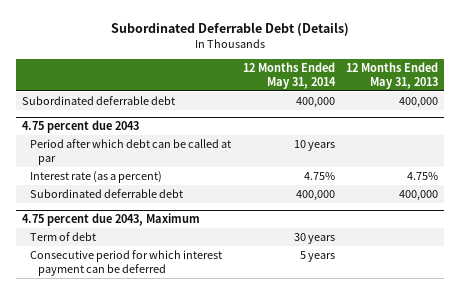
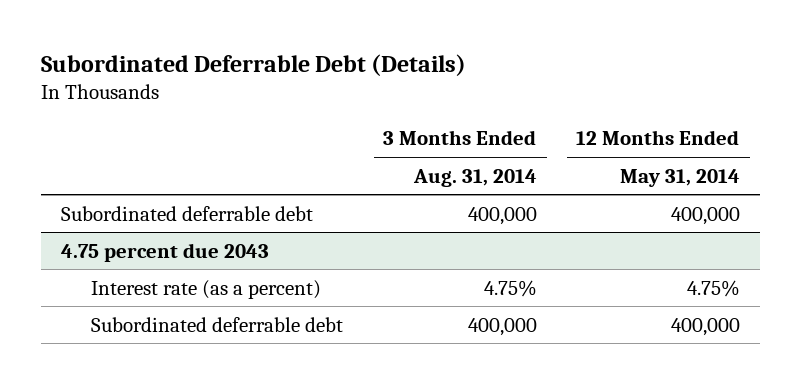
- | 12 Months Ended May 31, 2014 | 12 Months Ended May 31, 2013
+ | 3 Months Ended Aug. 31, 2014 | 12 Months Ended May 31, 2014
@ 4.75 percent due 2043
- Period after which debt can be called at par | 10 years |
- 4.75 percent due 2043, Maximum
- Term of debt | 30 years |
- Consecutive period for which interest payment can be deferred | 5 years |

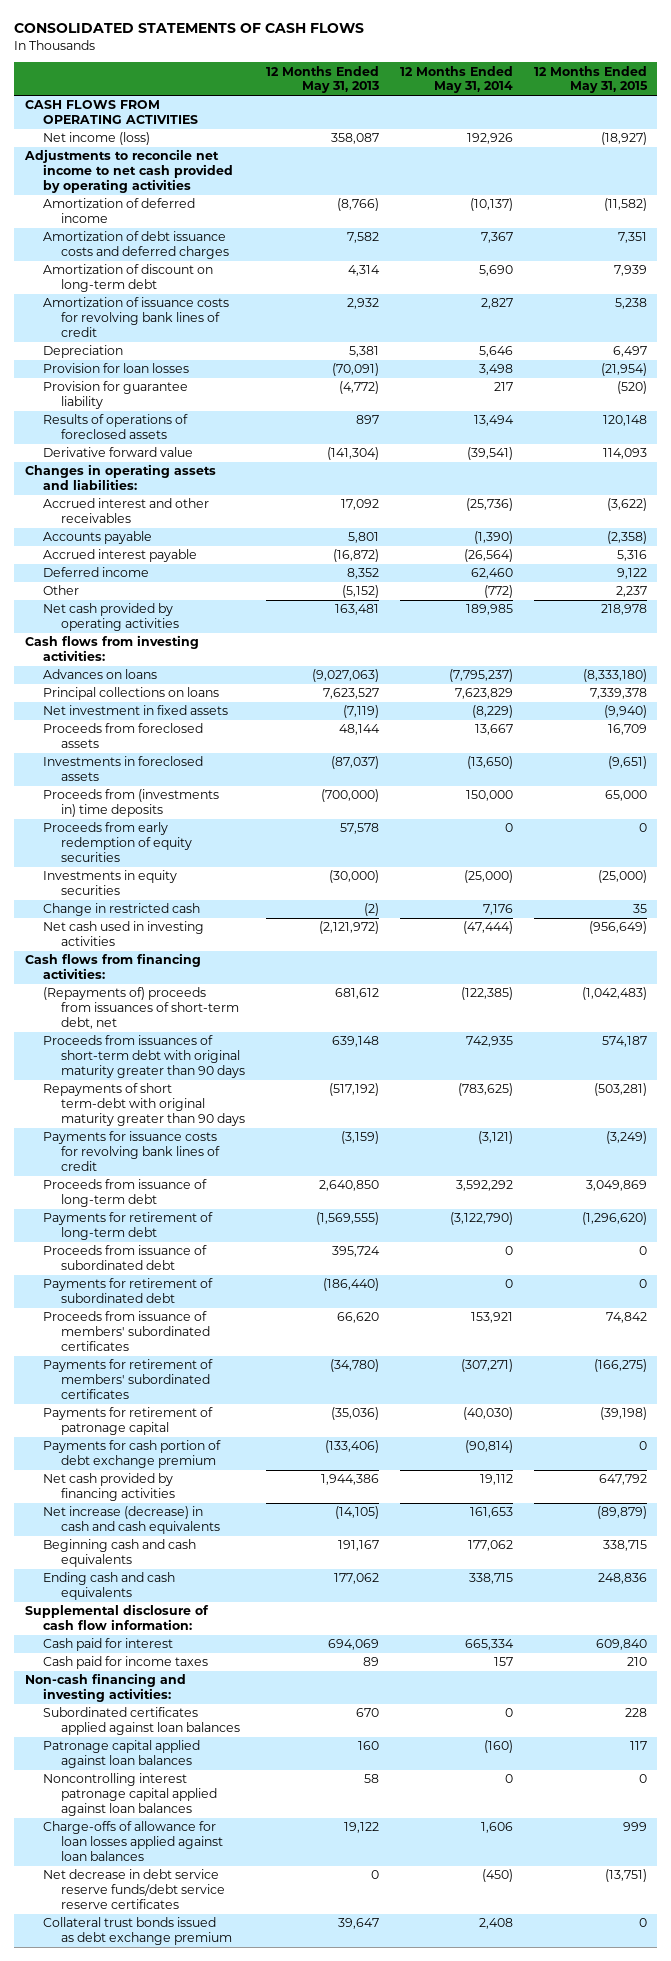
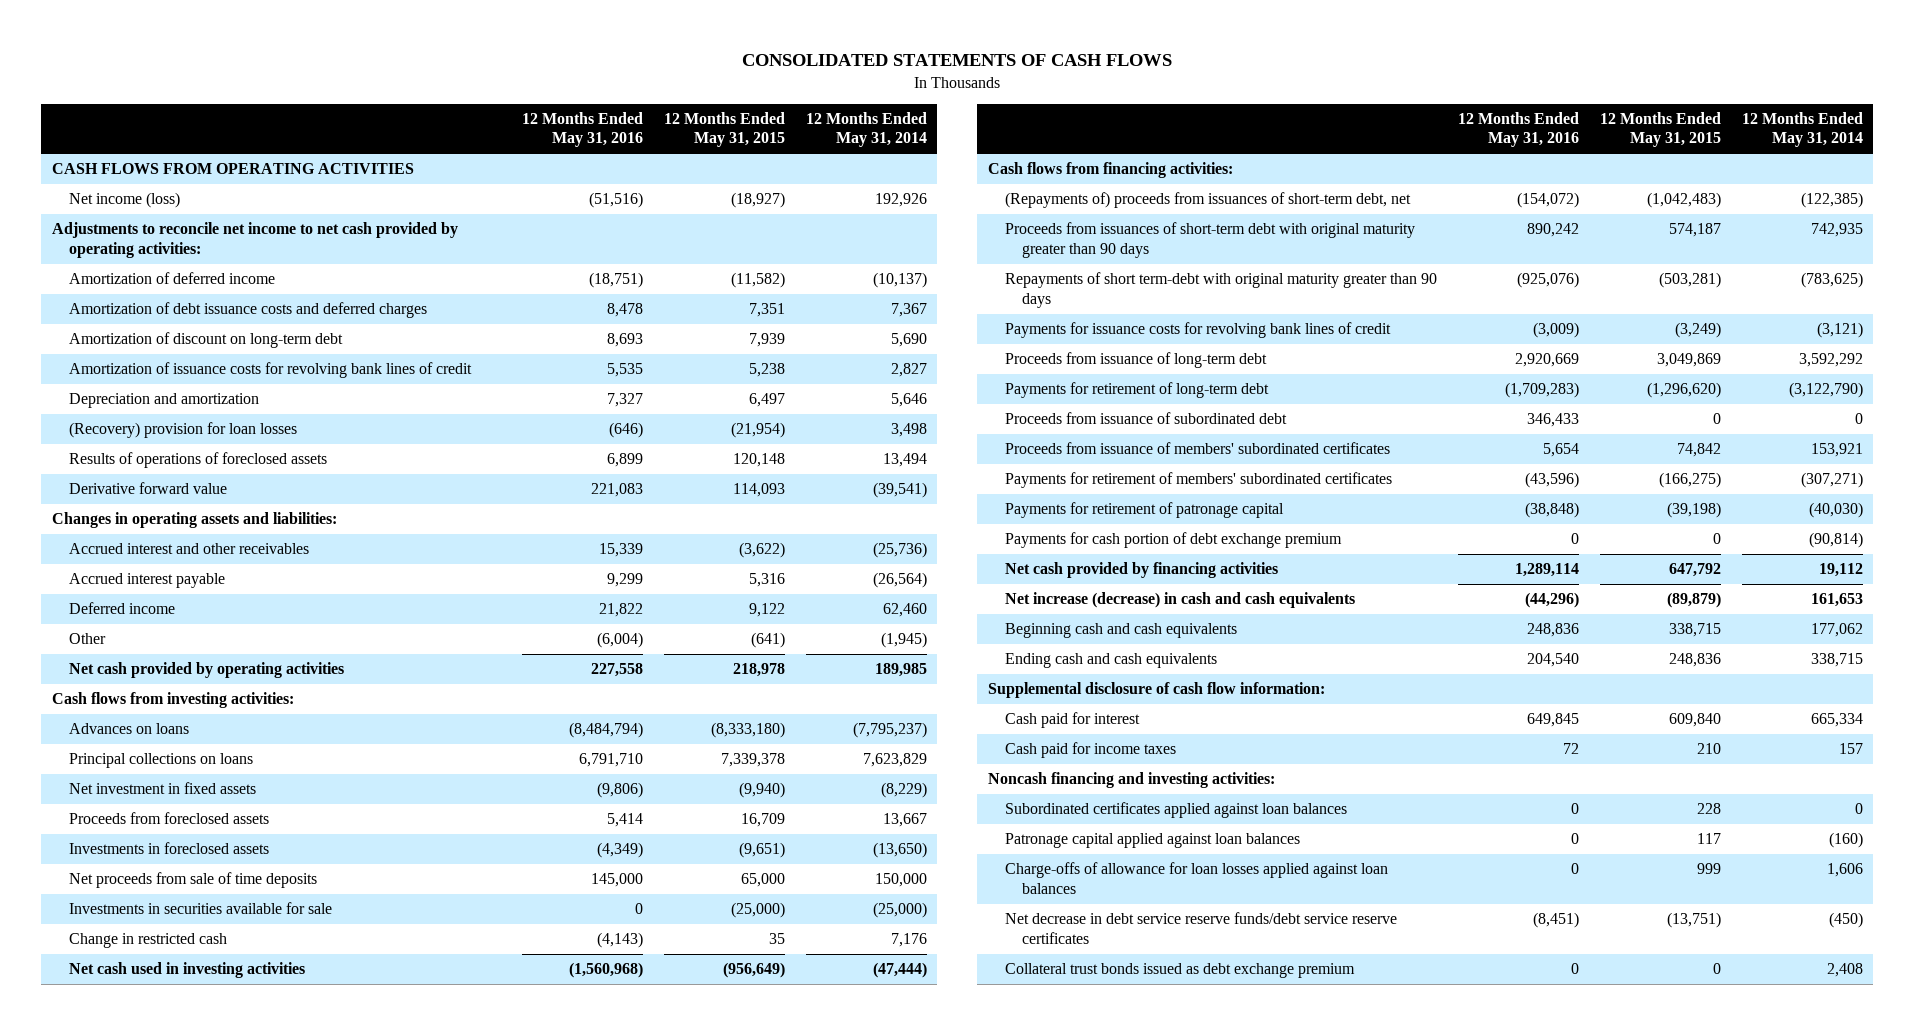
- | 12 Months Ended May 31, 2013 | 12 Months Ended May 31, 2014 | 12 Months Ended May 31, 2015
+ | 12 Months Ended May 31, 2016 | 12 Months Ended May 31, 2015 | 12 Months Ended May 31, 2014
- Adjustments to reconcile net income to net cash provided by operating activities
+ Adjustments to reconcile net income to net cash provided by operating activities:
- Depreciation | 5,381 | 5,646 | 6,497
- Provision for loan losses | (70,091) | 3,498 | (21,954)
- Provision for guarantee liability | (4,772) | 217 | (520)
+ Depreciation and amortization | 7,327 | 6,497 | 5,646
+ (Recovery) provision for loan losses | (646) | (21,954) | 3,498
- Accounts payable | 5,801 | (1,390) | (2,358)
- Other | (5,152) | (772) | 2,237
+ Other | (6,004) | (641) | (1,945)
- Proceeds from (investments in) time deposits | (700,000) | 150,000 | 65,000
- Proceeds from early redemption of equity securities | 57,578 | 0 | 0
- Investments in equity securities | (30,000) | (25,000) | (25,000)
+ Net proceeds from sale of time deposits | 145,000 | 65,000 | 150,000
+ Investments in securities available for sale | 0 | (25,000) | (25,000)
- Payments for retirement of subordinated debt | (186,440) | 0 | 0
- Non-cash financing and investing activities:
+ Noncash financing and investing activities:
- Noncontrolling interest patronage capital applied against loan balances | 58 | 0 | 0

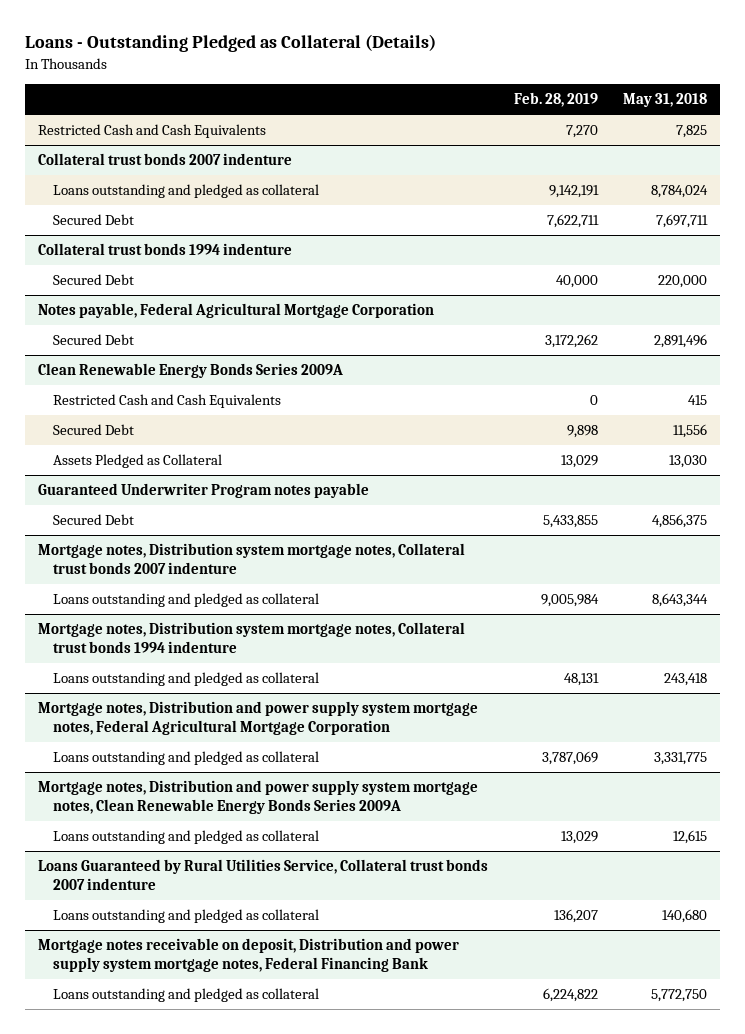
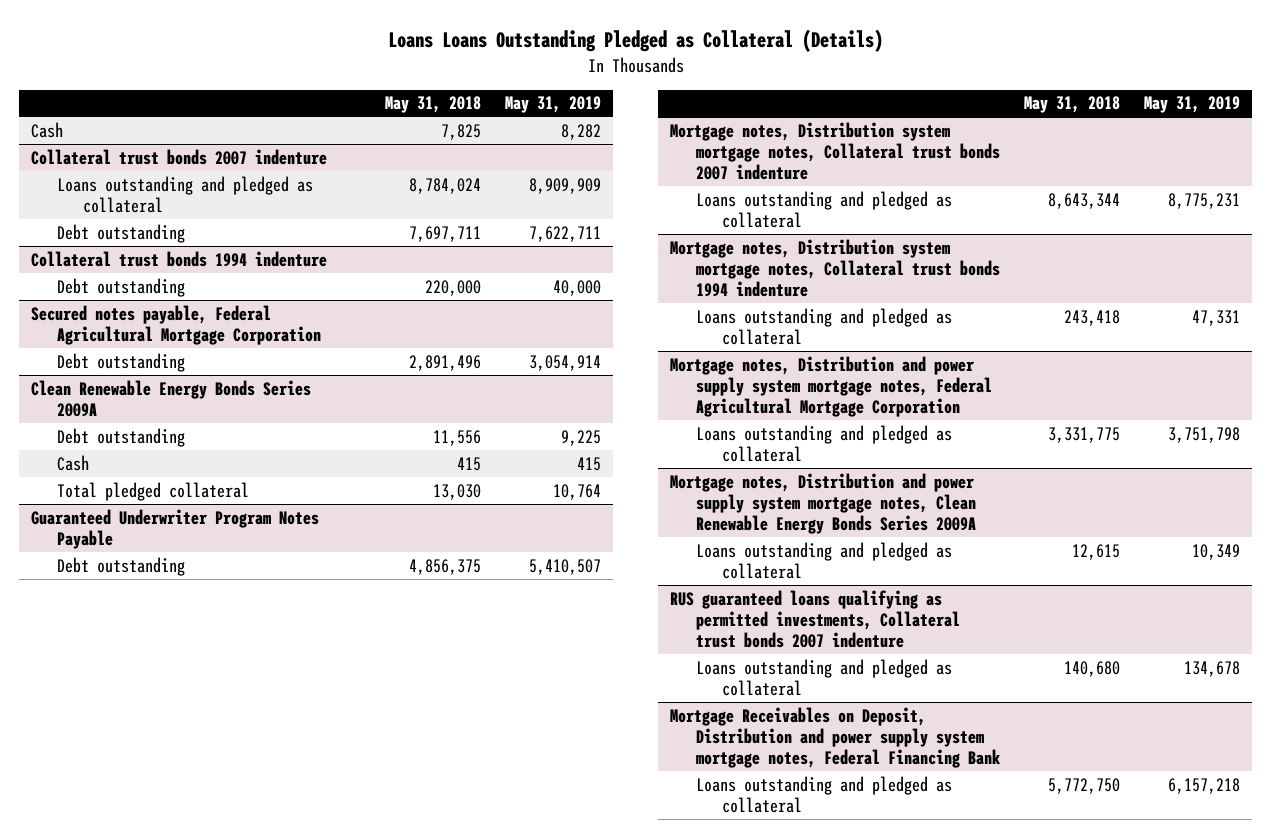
- Loans - Outstanding Pledged as Collateral (Details)
+ Loans Loans Outstanding Pledged as Collateral (Details)
- | Feb. 28, 2019 | May 31, 2018
+ | May 31, 2018 | May 31, 2019
- Restricted Cash and Cash Equivalents | 7,270 | 7,825
+ Cash | 7,825 | 8,282
@ Collateral trust bonds 2007 indenture
- Secured Debt | 7,622,711 | 7,697,711
+ Debt outstanding | 7,697,711 | 7,622,711
@ Collateral trust bonds 1994 indenture
- Secured Debt | 40,000 | 220,000
- Notes payable, Federal Agricultural Mortgage Corporation
- Secured Debt | 3,172,262 | 2,891,496
@ Collateral trust bonds 1994 indenture
+ Debt outstanding | 220,000 | 40,000
+ Secured notes payable, Federal Agricultural Mortgage Corporation
+ Debt outstanding | 2,891,496 | 3,054,914
@ Clean Renewable Energy Bonds Series 2009A
- Restricted Cash and Cash Equivalents | 0 | 415
- Secured Debt | 9,898 | 11,556
- Assets Pledged as Collateral | 13,029 | 13,030
- Guaranteed Underwriter Program notes payable
- Secured Debt | 5,433,855 | 4,856,375
@ Clean Renewable Energy Bonds Series 2009A
+ Debt outstanding | 11,556 | 9,225
+ Cash | 415 | 415
+ Total pledged collateral | 13,030 | 10,764
+ Guaranteed Underwriter Program Notes Payable
+ Debt outstanding | 4,856,375 | 5,410,507
- Loans Guaranteed by Rural Utilities Service, Collateral trust bonds 2007 indenture
+ RUS guaranteed loans qualifying as permitted investments, Collateral trust bonds 2007 indenture
- Mortgage notes receivable on deposit, Distribution and power supply system mortgage notes, Federal Financing Bank
+ Mortgage Receivables on Deposit, Distribution and power supply system mortgage notes, Federal Financing Bank

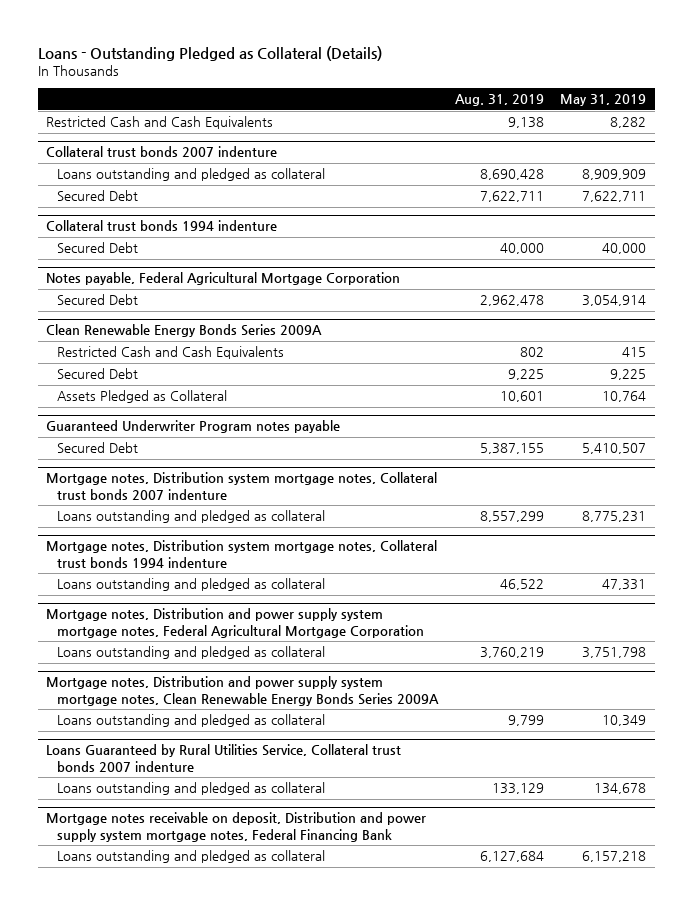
- Loans Loans Outstanding Pledged as Collateral (Details)
+ Loans - Outstanding Pledged as Collateral (Details)
- | May 31, 2018 | May 31, 2019
+ | Aug. 31, 2019 | May 31, 2019
- Cash | 7,825 | 8,282
+ Restricted Cash and Cash Equivalents | 9,138 | 8,282
@ Collateral trust bonds 2007 indenture
- Debt outstanding | 7,697,711 | 7,622,711
+ Secured Debt | 7,622,711 | 7,622,711
@ Collateral trust bonds 1994 indenture
- Debt outstanding | 220,000 | 40,000
- Secured notes payable, Federal Agricultural Mortgage Corporation
- Debt outstanding | 2,891,496 | 3,054,914
@ Collateral trust bonds 1994 indenture
+ Secured Debt | 40,000 | 40,000
+ Notes payable, Federal Agricultural Mortgage Corporation
+ Secured Debt | 2,962,478 | 3,054,914
@ Clean Renewable Energy Bonds Series 2009A
- Debt outstanding | 11,556 | 9,225
- Cash | 415 | 415
- Total pledged collateral | 13,030 | 10,764
- Guaranteed Underwriter Program Notes Payable
- Debt outstanding | 4,856,375 | 5,410,507
@ Clean Renewable Energy Bonds Series 2009A
+ Restricted Cash and Cash Equivalents | 802 | 415
+ Secured Debt | 9,225 | 9,225
+ Assets Pledged as Collateral | 10,601 | 10,764
+ Guaranteed Underwriter Program notes payable
+ Secured Debt | 5,387,155 | 5,410,507
- RUS guaranteed loans qualifying as permitted investments, Collateral trust bonds 2007 indenture
+ Loans Guaranteed by Rural Utilities Service, Collateral trust bonds 2007 indenture
- Mortgage Receivables on Deposit, Distribution and power supply system mortgage notes, Federal Financing Bank
+ Mortgage notes receivable on deposit, Distribution and power supply system mortgage notes, Federal Financing Bank

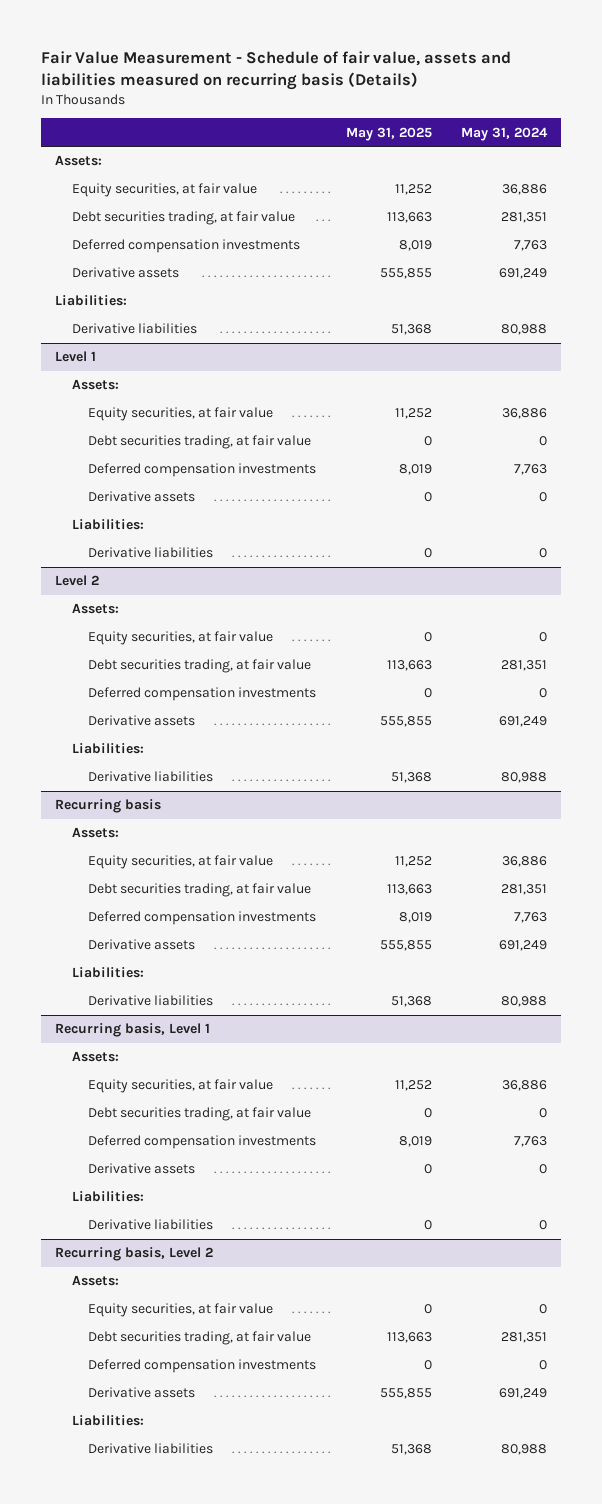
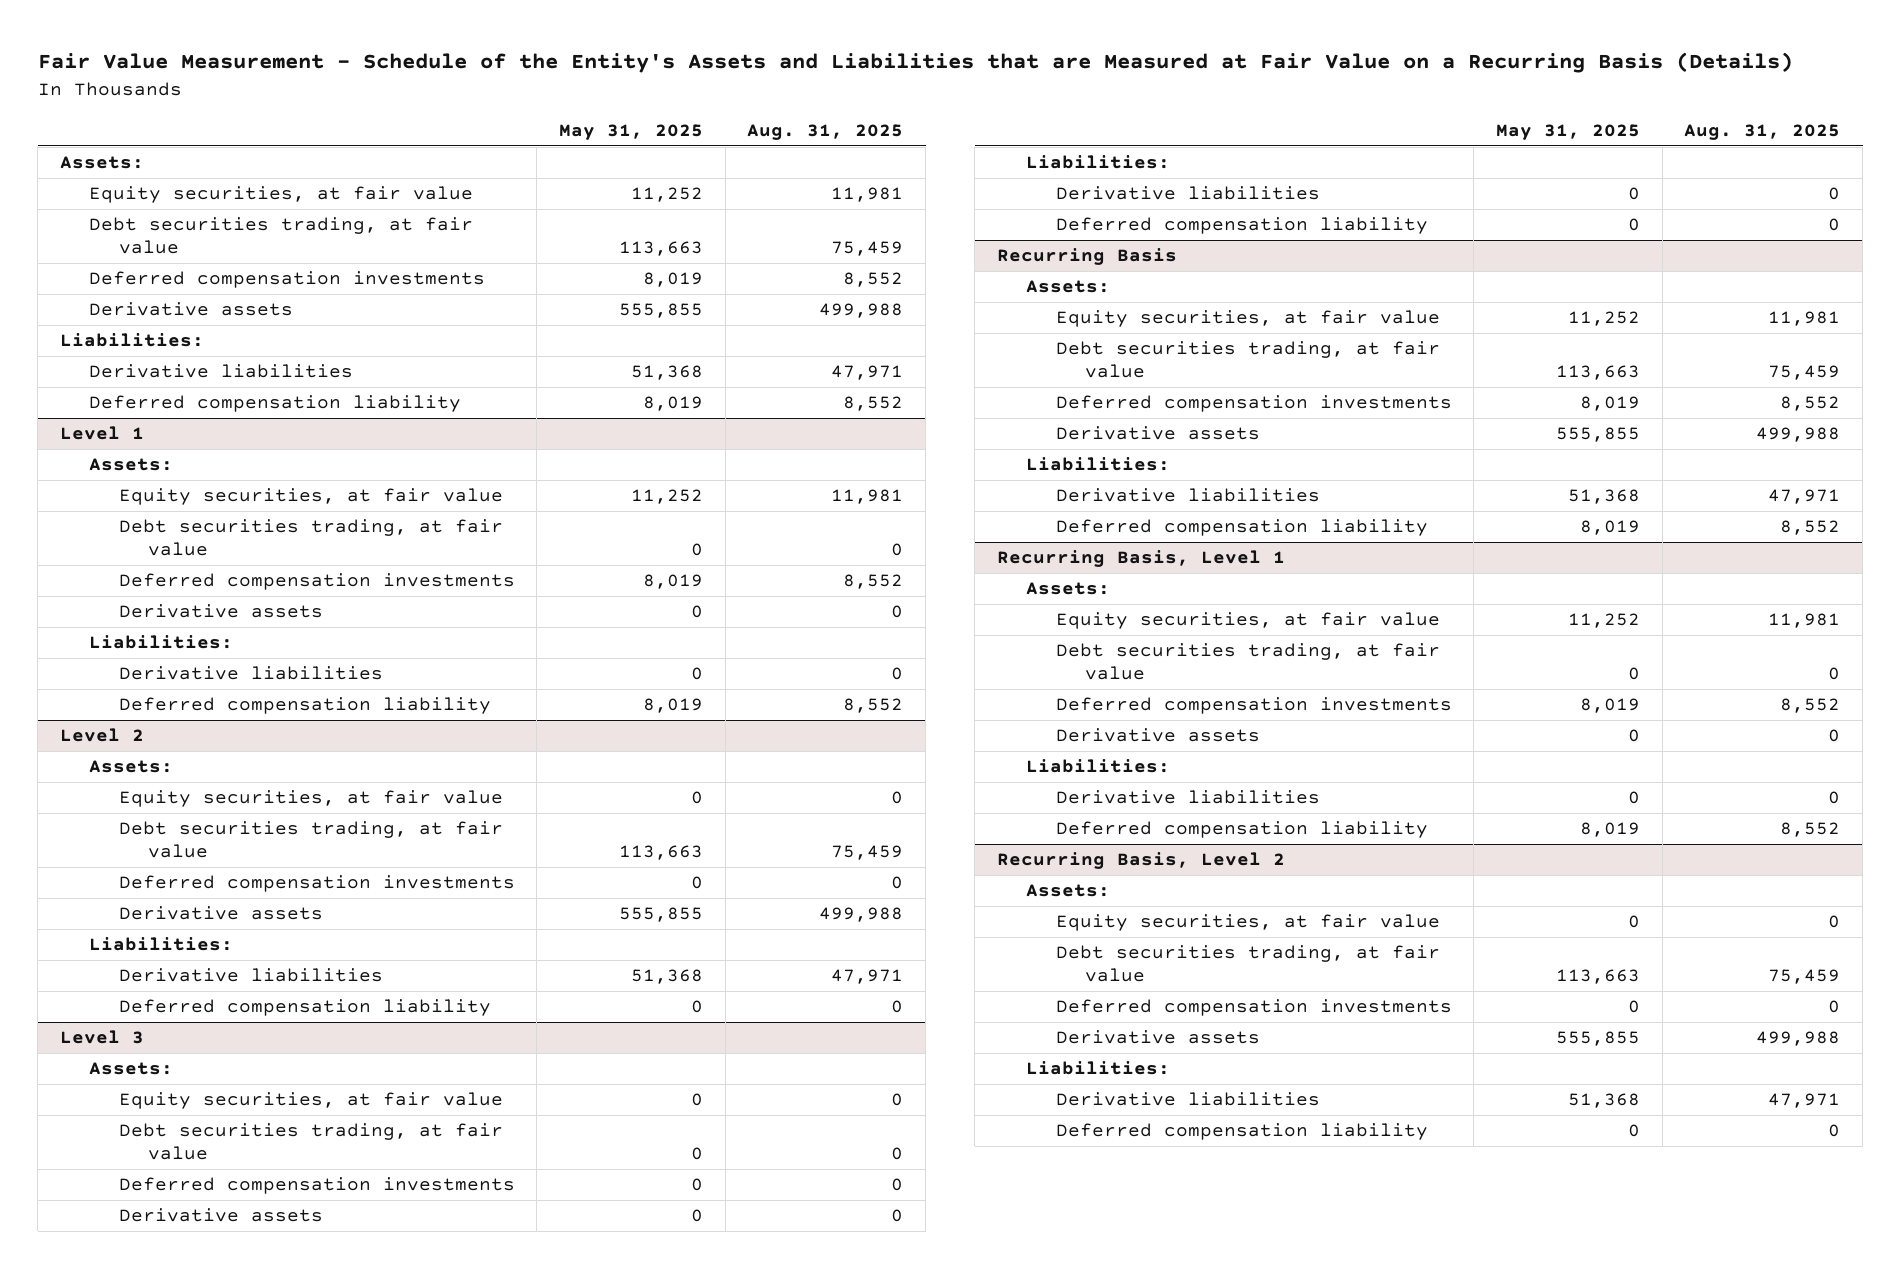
- Fair Value Measurement - Schedule of fair value, assets and liabilities measured on recurring basis (Details)
+ Fair Value Measurement - Schedule of the Entity's Assets and Liabilities that are Measured at Fair Value on a Recurring Basis (Details)
- | May 31, 2025 | May 31, 2024
+ | May 31, 2025 | Aug. 31, 2025
+ Deferred compensation liability | 8,019 | 8,552
@ Level 1
+ Deferred compensation liability | 8,019 | 8,552
- Recurring basis
@ Level 2
+ Deferred compensation liability | 0 | 0
+ Level 3
+ Equity securities, at fair value | 0 | 0
+ Debt securities trading, at fair value | 0 | 0
+ Deferred compensation investments | 0 | 0
+ Derivative assets | 0 | 0
+ Liabilities:
+ Derivative liabilities | 0 | 0
+ Deferred compensation liability | 0 | 0
+ Recurring Basis
+ Assets:
- Recurring basis, Level 1
+ Deferred compensation liability | 8,019 | 8,552
+ Recurring Basis, Level 1
- Recurring basis, Level 2
+ Deferred compensation liability | 8,019 | 8,552
+ Recurring Basis, Level 2
+ Deferred compensation liability | 0 | 0

